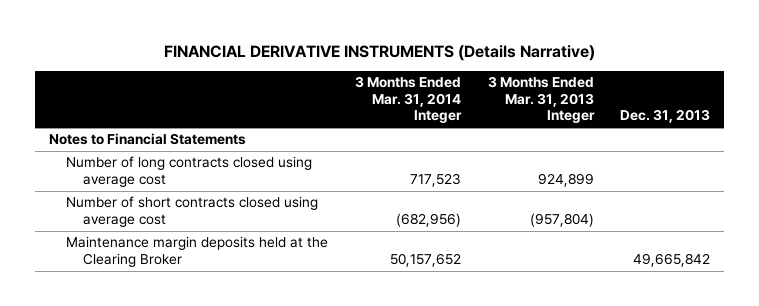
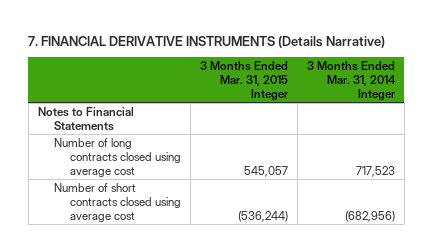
- FINANCIAL DERIVATIVE INSTRUMENTS (Details Narrative)
+ 7. FINANCIAL DERIVATIVE INSTRUMENTS (Details Narrative)
- | 3 Months Ended Mar. 31, 2014 Integer | 3 Months Ended Mar. 31, 2013 Integer | Dec. 31, 2013
+ | 3 Months Ended Mar. 31, 2015 Integer | 3 Months Ended Mar. 31, 2014 Integer
- Maintenance margin deposits held at the Clearing Broker | 50,157,652 | | 49,665,842

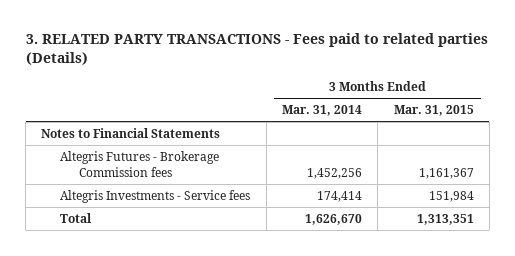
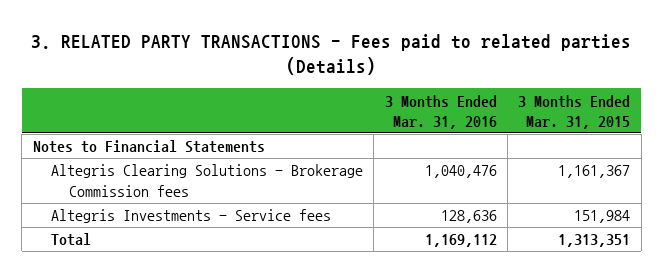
- | 3 Months Ended Mar. 31, 2014 | 3 Months Ended Mar. 31, 2015
+ | 3 Months Ended Mar. 31, 2016 | 3 Months Ended Mar. 31, 2015
- Altegris Futures - Brokerage Commission fees | 1,452,256 | 1,161,367
+ Altegris Clearing Solutions - Brokerage Commission fees | 1,040,476 | 1,161,367

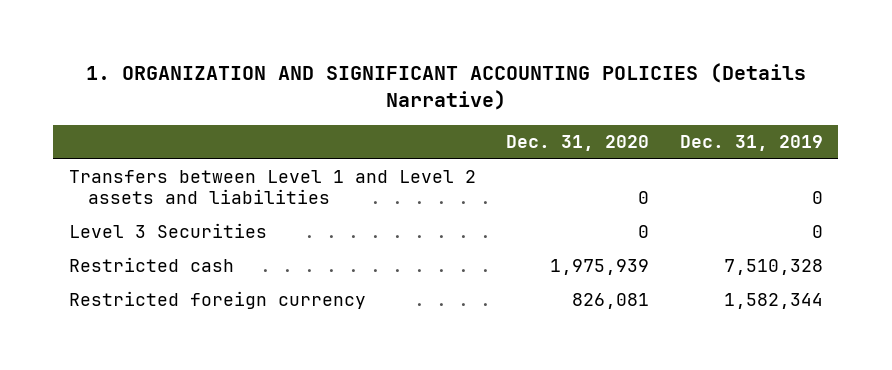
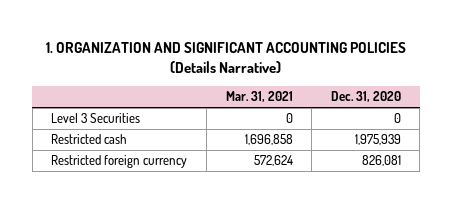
- | Dec. 31, 2020 | Dec. 31, 2019
+ | Mar. 31, 2021 | Dec. 31, 2020
- Transfers between Level 1 and Level 2 assets and liabilities | 0 | 0

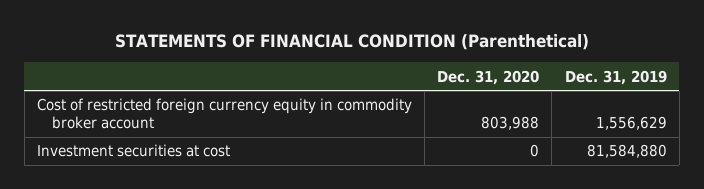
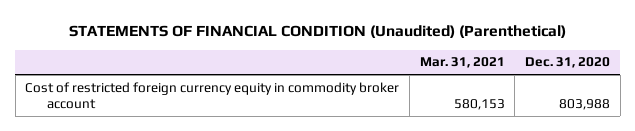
- STATEMENTS OF FINANCIAL CONDITION (Parenthetical)
+ STATEMENTS OF FINANCIAL CONDITION (Unaudited) (Parenthetical)
- | Dec. 31, 2020 | Dec. 31, 2019
+ | Mar. 31, 2021 | Dec. 31, 2020
- Investment securities at cost | 0 | 81,584,880

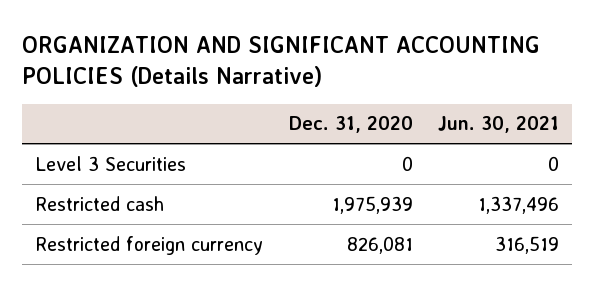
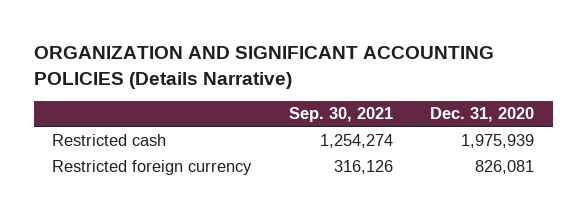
- | Dec. 31, 2020 | Jun. 30, 2021
+ | Sep. 30, 2021 | Dec. 31, 2020
- Level 3 Securities | 0 | 0

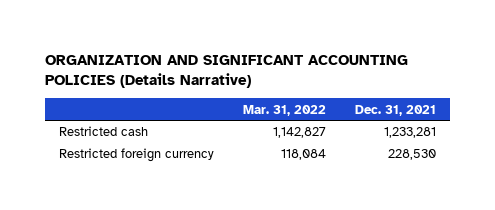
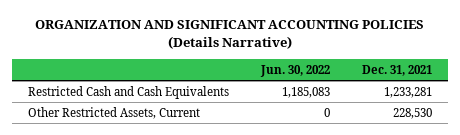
- | Mar. 31, 2022 | Dec. 31, 2021
+ | Jun. 30, 2022 | Dec. 31, 2021
- Restricted cash | 1,142,827 | 1,233,281
- Restricted foreign currency | 118,084 | 228,530
+ Restricted Cash and Cash Equivalents | 1,185,083 | 1,233,281
+ Other Restricted Assets, Current | 0 | 228,530

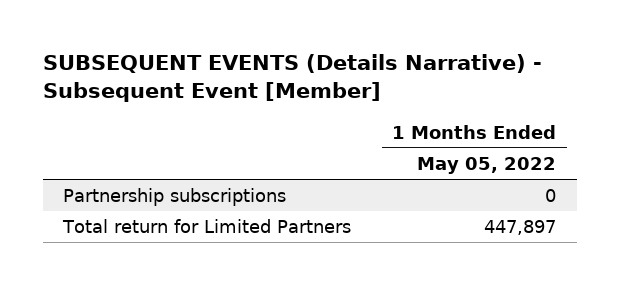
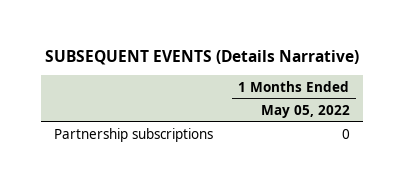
- SUBSEQUENT EVENTS (Details Narrative) - Subsequent Event [Member]
+ SUBSEQUENT EVENTS (Details Narrative)
- Total return for Limited Partners | 447,897

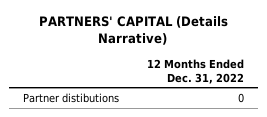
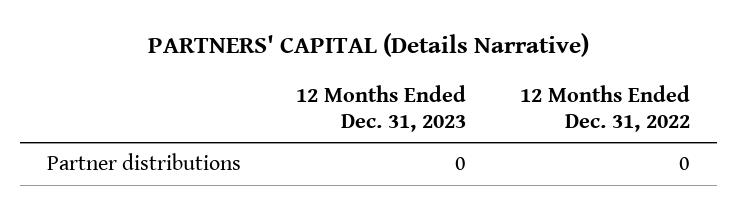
- | 12 Months Ended Dec. 31, 2022
+ | 12 Months Ended Dec. 31, 2023 | 12 Months Ended Dec. 31, 2022
- Partner distibutions | 0
+ Partner distributions | 0 | 0

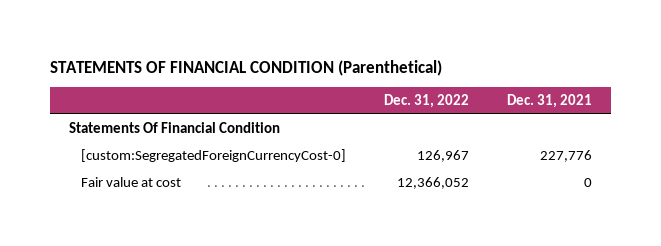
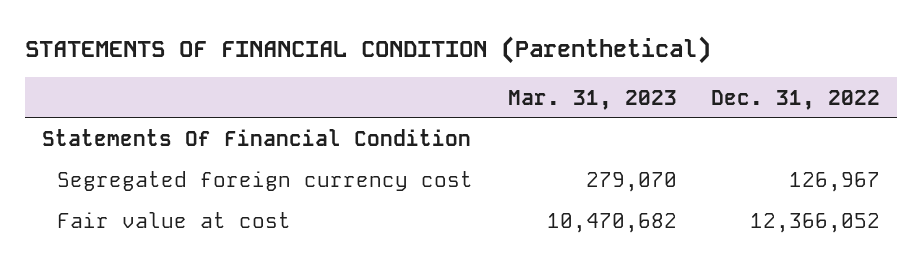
- | Dec. 31, 2022 | Dec. 31, 2021
+ | Mar. 31, 2023 | Dec. 31, 2022
- [custom:SegregatedForeignCurrencyCost-0] | 126,967 | 227,776
+ Segregated foreign currency cost | 279,070 | 126,967

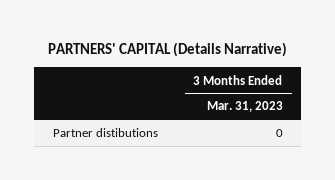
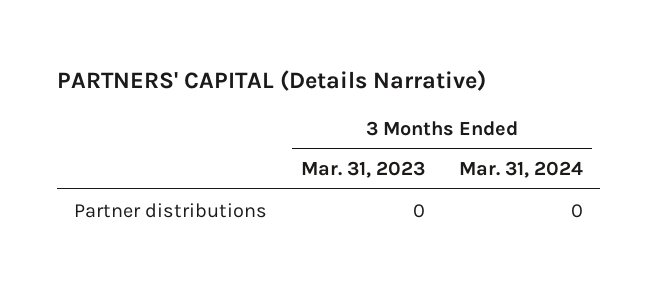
- | 3 Months Ended Mar. 31, 2023
+ | 3 Months Ended Mar. 31, 2023 | 3 Months Ended Mar. 31, 2024
- Partner distibutions | 0
+ Partner distributions | 0 | 0

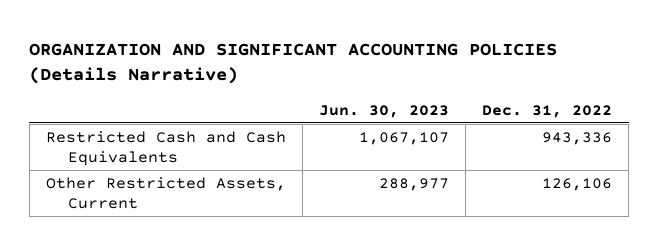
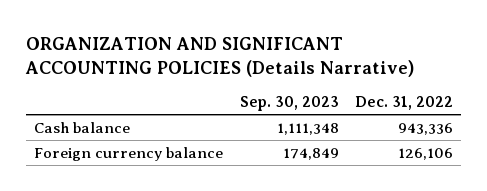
- | Jun. 30, 2023 | Dec. 31, 2022
+ | Sep. 30, 2023 | Dec. 31, 2022
- Restricted Cash and Cash Equivalents | 1,067,107 | 943,336
- Other Restricted Assets, Current | 288,977 | 126,106
+ Cash balance | 1,111,348 | 943,336
+ Foreign currency balance | 174,849 | 126,106

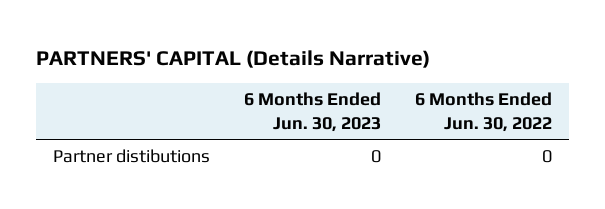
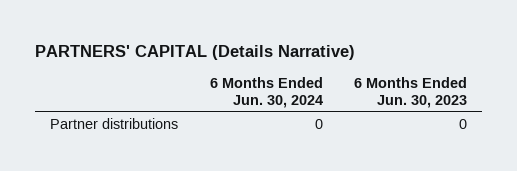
- | 6 Months Ended Jun. 30, 2023 | 6 Months Ended Jun. 30, 2022
+ | 6 Months Ended Jun. 30, 2024 | 6 Months Ended Jun. 30, 2023
- Partner distibutions | 0 | 0
+ Partner distributions | 0 | 0

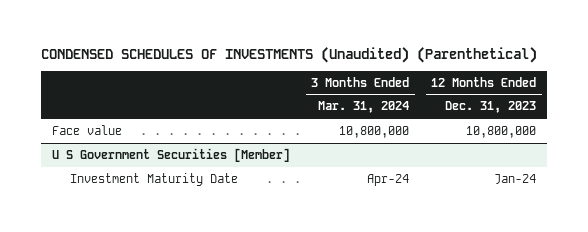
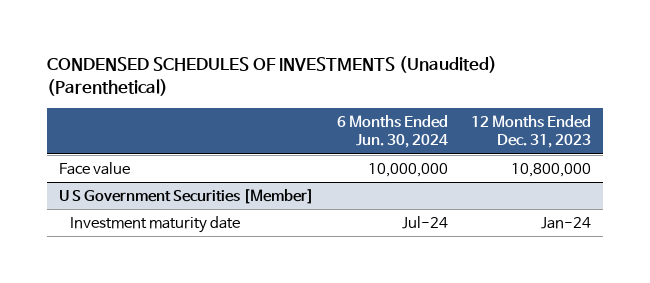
- | 3 Months Ended Mar. 31, 2024 | 12 Months Ended Dec. 31, 2023
+ | 6 Months Ended Jun. 30, 2024 | 12 Months Ended Dec. 31, 2023
@ U S Government Securities [Member]
- Investment Maturity Date | Apr-24 | Jan-24
+ Investment maturity date | Jul-24 | Jan-24

